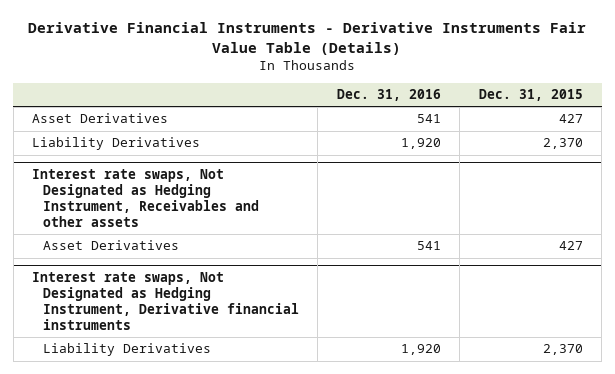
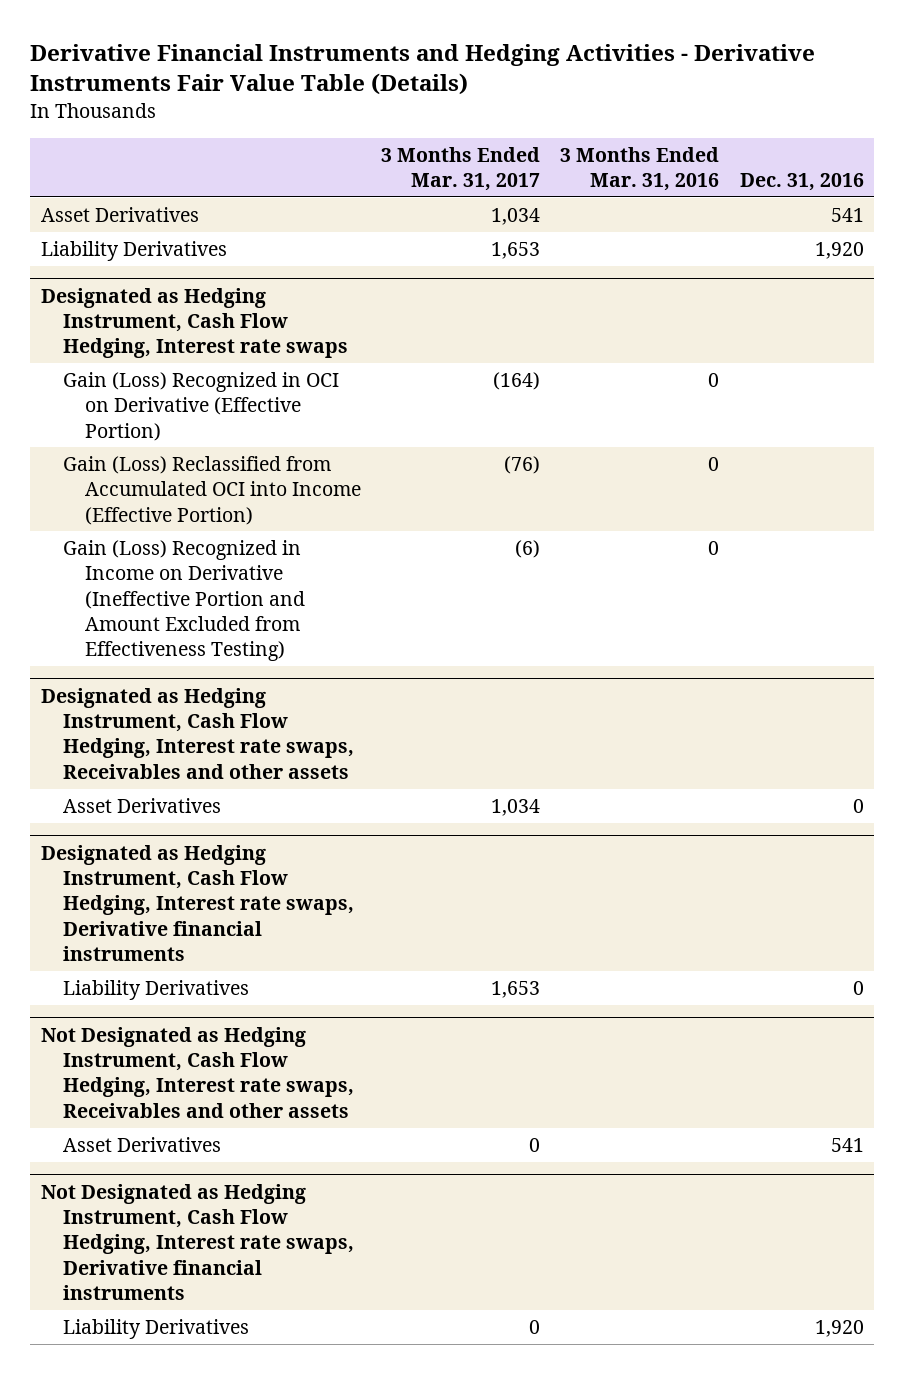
- Derivative Financial Instruments - Derivative Instruments Fair Value Table (Details)
+ Derivative Financial Instruments and Hedging Activities - Derivative Instruments Fair Value Table (Details)
- | Dec. 31, 2016 | Dec. 31, 2015
+ | 3 Months Ended Mar. 31, 2017 | 3 Months Ended Mar. 31, 2016 | Dec. 31, 2016
- Interest rate swaps, Not Designated as Hedging Instrument, Receivables and other assets
+ Designated as Hedging Instrument, Cash Flow Hedging, Interest rate swaps
+ Gain (Loss) Recognized in OCI on Derivative (Effective Portion) | (164) | 0 |
+ Gain (Loss) Reclassified from Accumulated OCI into Income (Effective Portion) | (76) | 0 |
+ Gain (Loss) Recognized in Income on Derivative (Ineffective Portion and Amount Excluded from Effectiveness Testing) | (6) | 0 |
+ Designated as Hedging Instrument, Cash Flow Hedging, Interest rate swaps, Receivables and other assets
+ Asset Derivatives | 1,034 | | 0
+ Designated as Hedging Instrument, Cash Flow Hedging, Interest rate swaps, Derivative financial instruments
+ Liability Derivatives | 1,653 | | 0
+ Not Designated as Hedging Instrument, Cash Flow Hedging, Interest rate swaps, Receivables and other assets
- Interest rate swaps, Not Designated as Hedging Instrument, Derivative financial instruments
+ Not Designated as Hedging Instrument, Cash Flow Hedging, Interest rate swaps, Derivative financial instruments

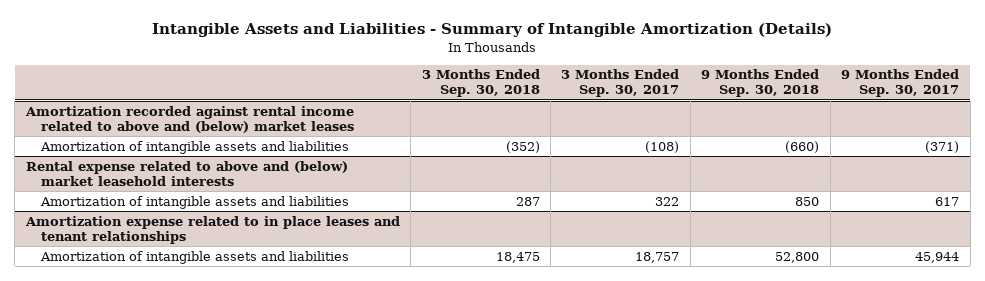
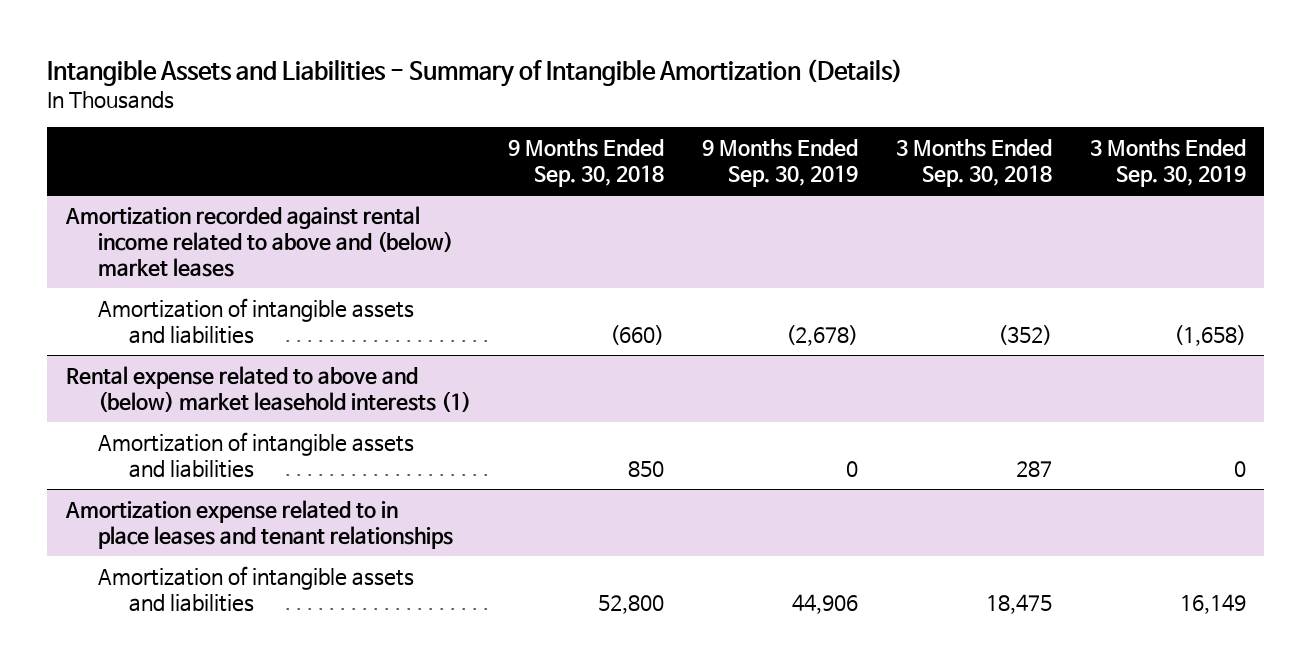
- | 3 Months Ended Sep. 30, 2018 | 3 Months Ended Sep. 30, 2017 | 9 Months Ended Sep. 30, 2018 | 9 Months Ended Sep. 30, 2017
+ | 9 Months Ended Sep. 30, 2018 | 9 Months Ended Sep. 30, 2019 | 3 Months Ended Sep. 30, 2018 | 3 Months Ended Sep. 30, 2019
- Rental expense related to above and (below) market leasehold interests
+ Rental expense related to above and (below) market leasehold interests (1)

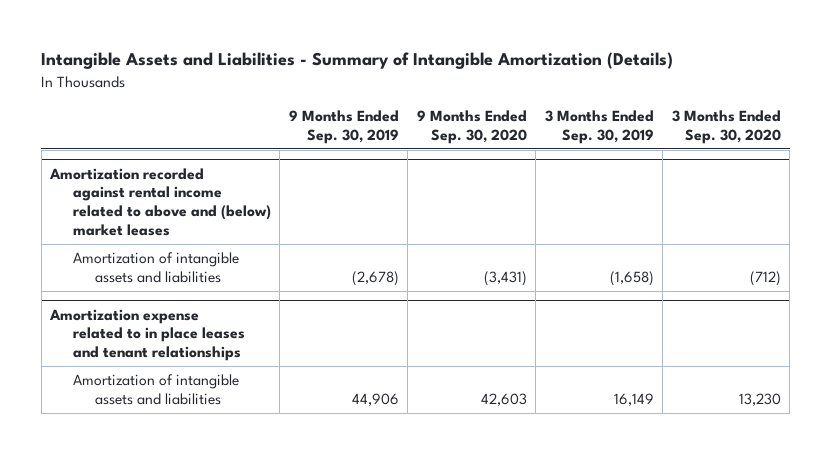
- | 9 Months Ended Sep. 30, 2018 | 9 Months Ended Sep. 30, 2019 | 3 Months Ended Sep. 30, 2018 | 3 Months Ended Sep. 30, 2019
+ | 9 Months Ended Sep. 30, 2019 | 9 Months Ended Sep. 30, 2020 | 3 Months Ended Sep. 30, 2019 | 3 Months Ended Sep. 30, 2020
- Rental expense related to above and (below) market leasehold interests (1)
- Amortization of intangible assets and liabilities | 850 | 0 | 287 | 0

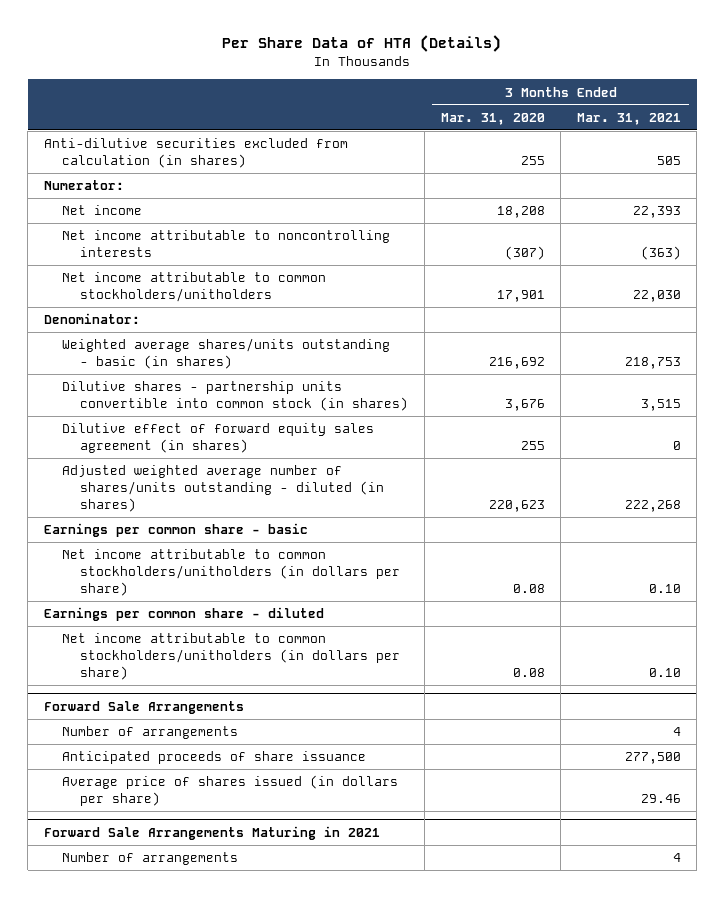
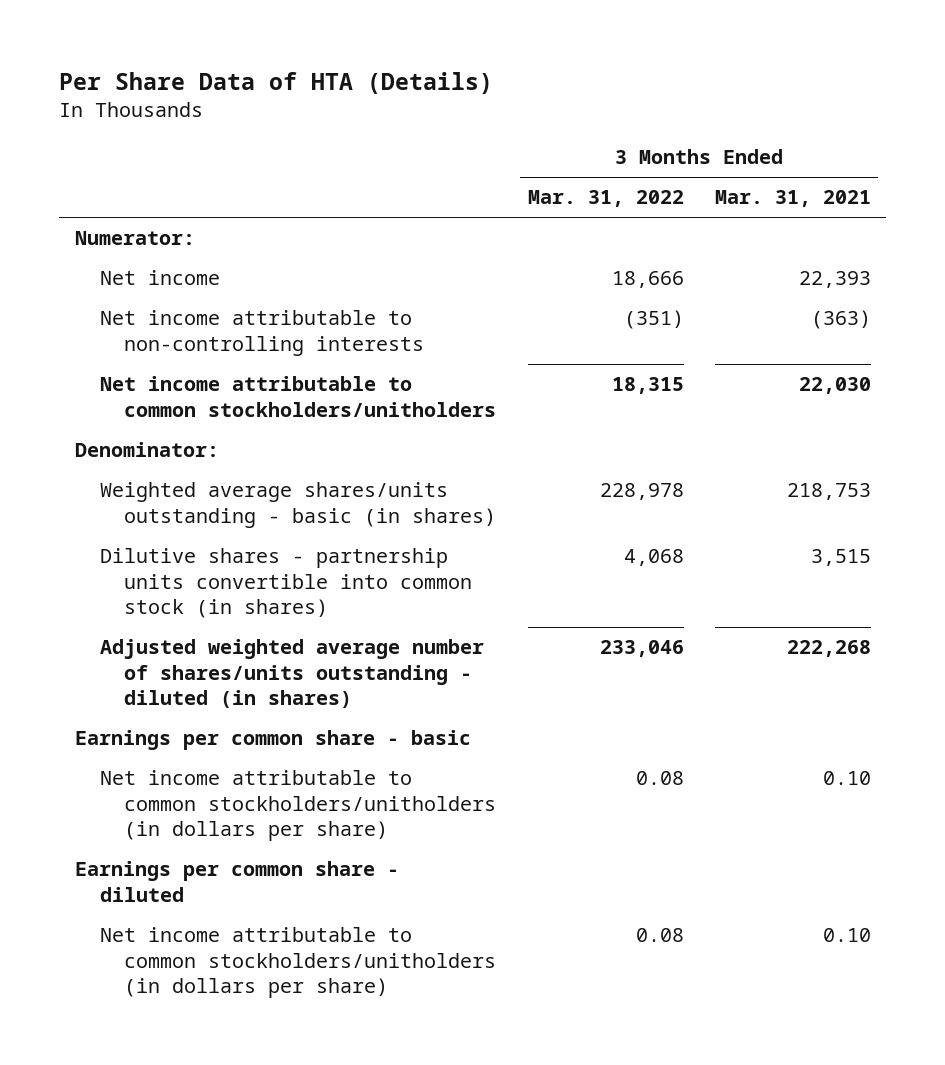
- | 3 Months Ended Mar. 31, 2020 | 3 Months Ended Mar. 31, 2021
+ | 3 Months Ended Mar. 31, 2022 | 3 Months Ended Mar. 31, 2021
- Anti-dilutive securities excluded from calculation (in shares) | 255 | 505
- Net income attributable to noncontrolling interests | (307) | (363)
+ Net income attributable to non-controlling interests | (351) | (363)
- Dilutive effect of forward equity sales agreement (in shares) | 255 | 0
- Forward Sale Arrangements
- Number of arrangements | | 4
- Anticipated proceeds of share issuance | | 277,500
- Average price of shares issued (in dollars per share) | | 29.46
- Forward Sale Arrangements Maturing in 2021
- Number of arrangements | | 4

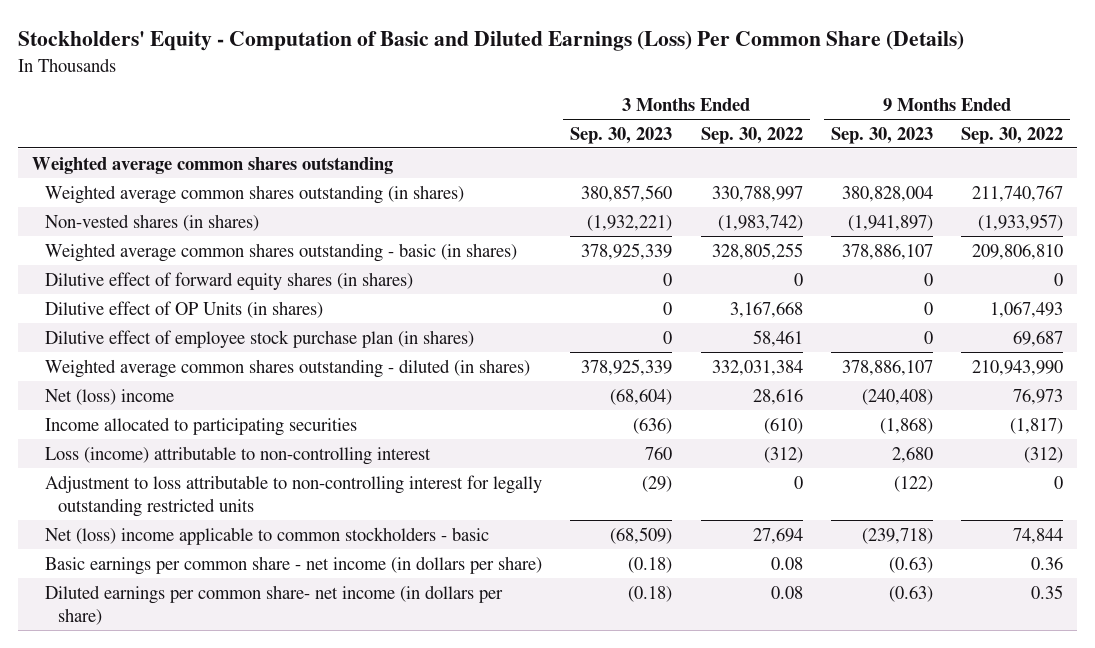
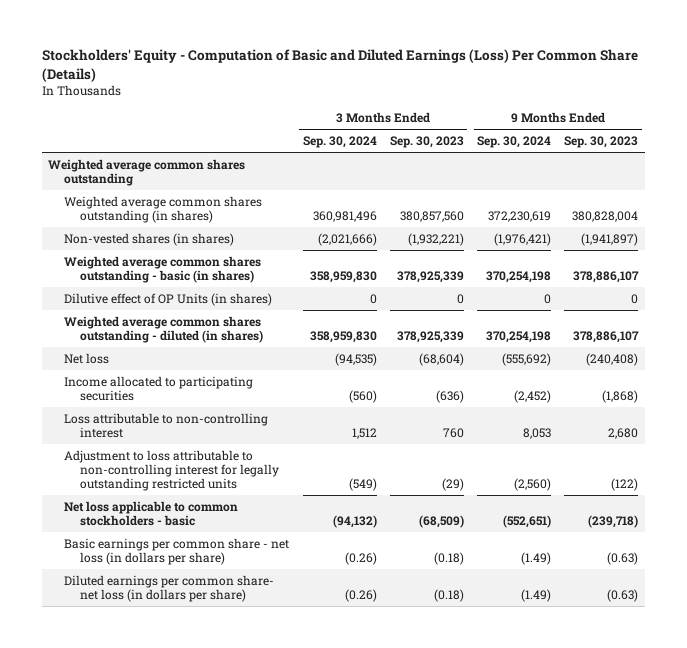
- | 3 Months Ended Sep. 30, 2023 | 3 Months Ended Sep. 30, 2022 | 9 Months Ended Sep. 30, 2023 | 9 Months Ended Sep. 30, 2022
+ | 3 Months Ended Sep. 30, 2024 | 3 Months Ended Sep. 30, 2023 | 9 Months Ended Sep. 30, 2024 | 9 Months Ended Sep. 30, 2023
- Dilutive effect of forward equity shares (in shares) | 0 | 0 | 0 | 0
- Dilutive effect of employee stock purchase plan (in shares) | 0 | 58,461 | 0 | 69,687
- Net (loss) income | (68,604) | 28,616 | (240,408) | 76,973
+ Net loss | (94,535) | (68,604) | (555,692) | (240,408)
- Loss (income) attributable to non-controlling interest | 760 | (312) | 2,680 | (312)
+ Loss attributable to non-controlling interest | 1,512 | 760 | 8,053 | 2,680
- Net (loss) income applicable to common stockholders - basic | (68,509) | 27,694 | (239,718) | 74,844
- Basic earnings per common share - net income (in dollars per share) | (0.18) | 0.08 | (0.63) | 0.36
- Diluted earnings per common share- net income (in dollars per share) | (0.18) | 0.08 | (0.63) | 0.35
+ Net loss applicable to common stockholders - basic | (94,132) | (68,509) | (552,651) | (239,718)
+ Basic earnings per common share - net loss (in dollars per share) | (0.26) | (0.18) | (1.49) | (0.63)
+ Diluted earnings per common share- net loss (in dollars per share) | (0.26) | (0.18) | (1.49) | (0.63)

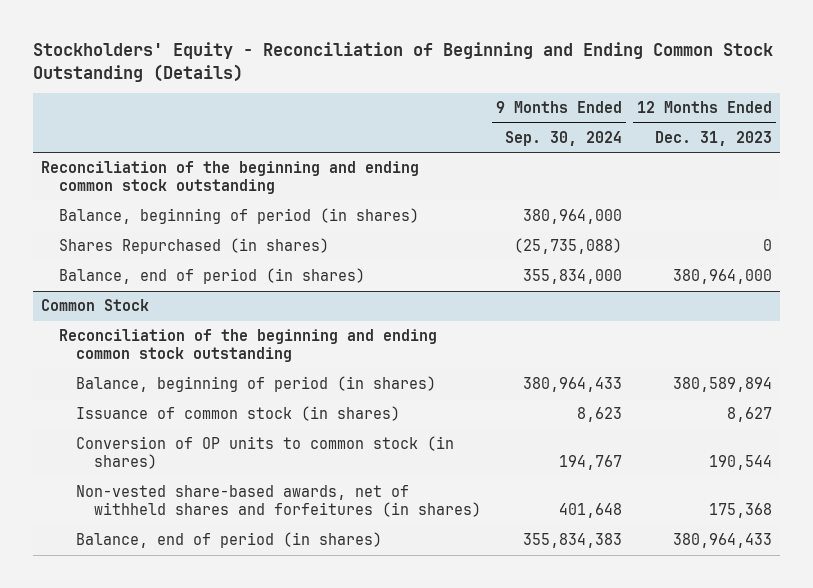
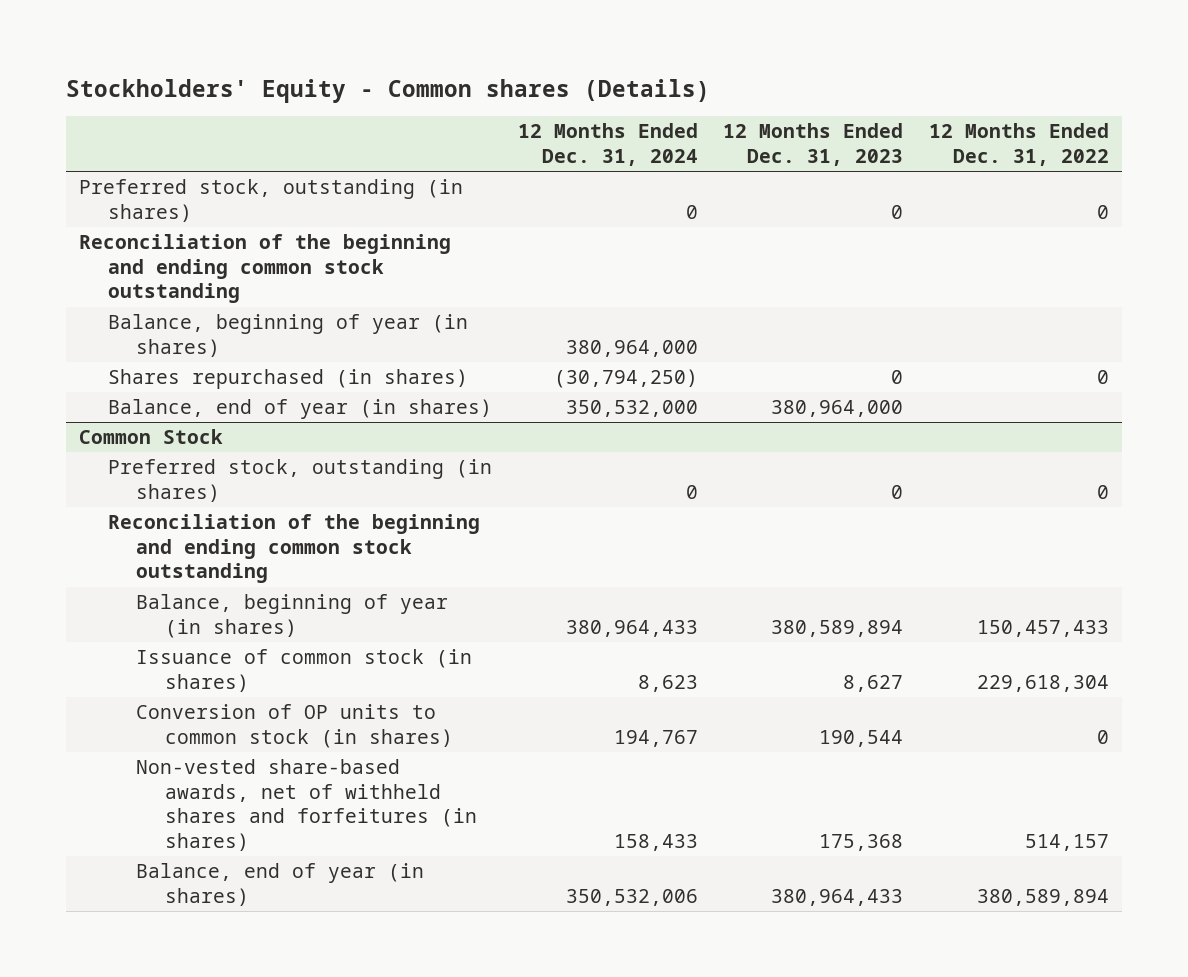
- Stockholders' Equity - Reconciliation of Beginning and Ending Common Stock Outstanding (Details)
+ Stockholders' Equity - Common shares (Details)
- | 9 Months Ended Sep. 30, 2024 | 12 Months Ended Dec. 31, 2023
+ | 12 Months Ended Dec. 31, 2024 | 12 Months Ended Dec. 31, 2023 | 12 Months Ended Dec. 31, 2022
+ Preferred stock, outstanding (in shares) | 0 | 0 | 0
- Balance, beginning of period (in shares) | 380,964,000 |
- Shares Repurchased (in shares) | (25,735,088) | 0
- Balance, end of period (in shares) | 355,834,000 | 380,964,000
+ Balance, beginning of year (in shares) | 380,964,000 | |
+ Shares repurchased (in shares) | (30,794,250) | 0 | 0
+ Balance, end of year (in shares) | 350,532,000 | 380,964,000 |
@ Common Stock
+ Preferred stock, outstanding (in shares) | 0 | 0 | 0
- Balance, beginning of period (in shares) | 380,964,433 | 380,589,894
+ Balance, beginning of year (in shares) | 380,964,433 | 380,589,894 | 150,457,433
- Balance, end of period (in shares) | 355,834,383 | 380,964,433
+ Balance, end of year (in shares) | 350,532,006 | 380,964,433 | 380,589,894

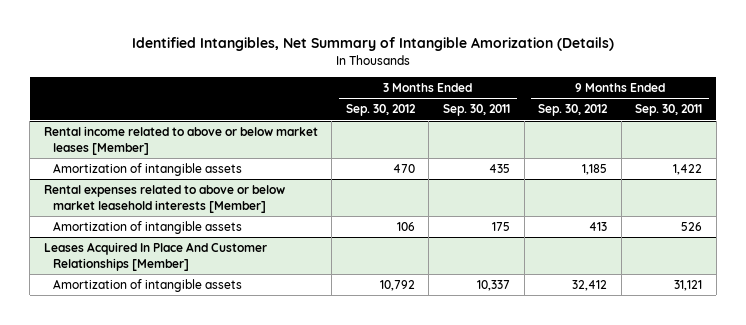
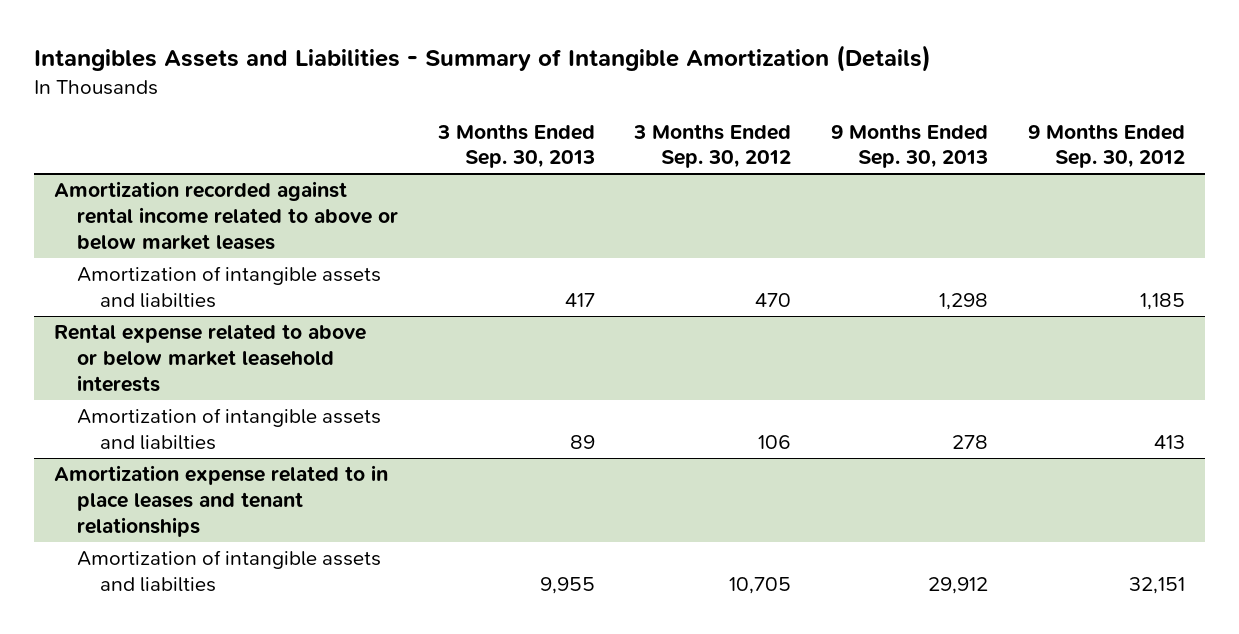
- Identified Intangibles, Net Summary of Intangible Amorization (Details)
+ Intangibles Assets and Liabilities - Summary of Intangible Amortization (Details)
- | 3 Months Ended Sep. 30, 2012 | 3 Months Ended Sep. 30, 2011 | 9 Months Ended Sep. 30, 2012 | 9 Months Ended Sep. 30, 2011
+ | 3 Months Ended Sep. 30, 2013 | 3 Months Ended Sep. 30, 2012 | 9 Months Ended Sep. 30, 2013 | 9 Months Ended Sep. 30, 2012
- Rental income related to above or below market leases [Member]
- Amortization of intangible assets | 470 | 435 | 1,185 | 1,422
- Rental expenses related to above or below market leasehold interests [Member]
- Amortization of intangible assets | 106 | 175 | 413 | 526
- Leases Acquired In Place And Customer Relationships [Member]
- Amortization of intangible assets | 10,792 | 10,337 | 32,412 | 31,121
+ Amortization recorded against rental income related to above or below market leases
+ Amortization of intangible assets and liabilties | 417 | 470 | 1,298 | 1,185
+ Rental expense related to above or below market leasehold interests
+ Amortization of intangible assets and liabilties | 89 | 106 | 278 | 413
+ Amortization expense related to in place leases and tenant relationships
+ Amortization of intangible assets and liabilties | 9,955 | 10,705 | 29,912 | 32,151

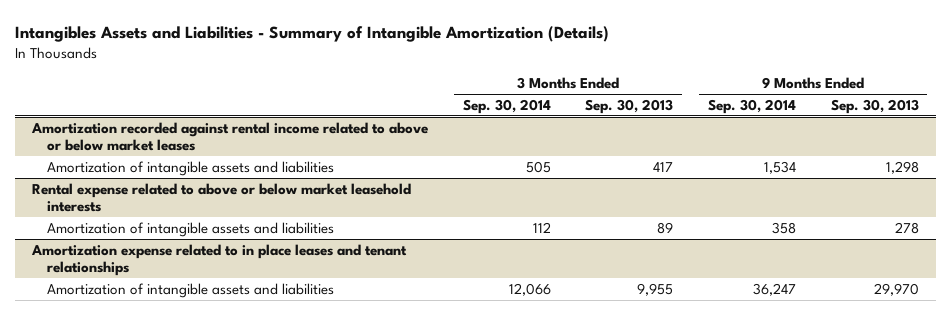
- | 3 Months Ended Sep. 30, 2013 | 3 Months Ended Sep. 30, 2012 | 9 Months Ended Sep. 30, 2013 | 9 Months Ended Sep. 30, 2012
+ | 3 Months Ended Sep. 30, 2014 | 3 Months Ended Sep. 30, 2013 | 9 Months Ended Sep. 30, 2014 | 9 Months Ended Sep. 30, 2013
@ Amortization recorded against rental income related to above or below market leases
- Amortization of intangible assets and liabilties | 417 | 470 | 1,298 | 1,185
+ Amortization of intangible assets and liabilities | 505 | 417 | 1,534 | 1,298
@ Rental expense related to above or below market leasehold interests
- Amortization of intangible assets and liabilties | 89 | 106 | 278 | 413
+ Amortization of intangible assets and liabilities | 112 | 89 | 358 | 278
@ Amortization expense related to in place leases and tenant relationships
- Amortization of intangible assets and liabilties | 9,955 | 10,705 | 29,912 | 32,151
+ Amortization of intangible assets and liabilities | 12,066 | 9,955 | 36,247 | 29,970

